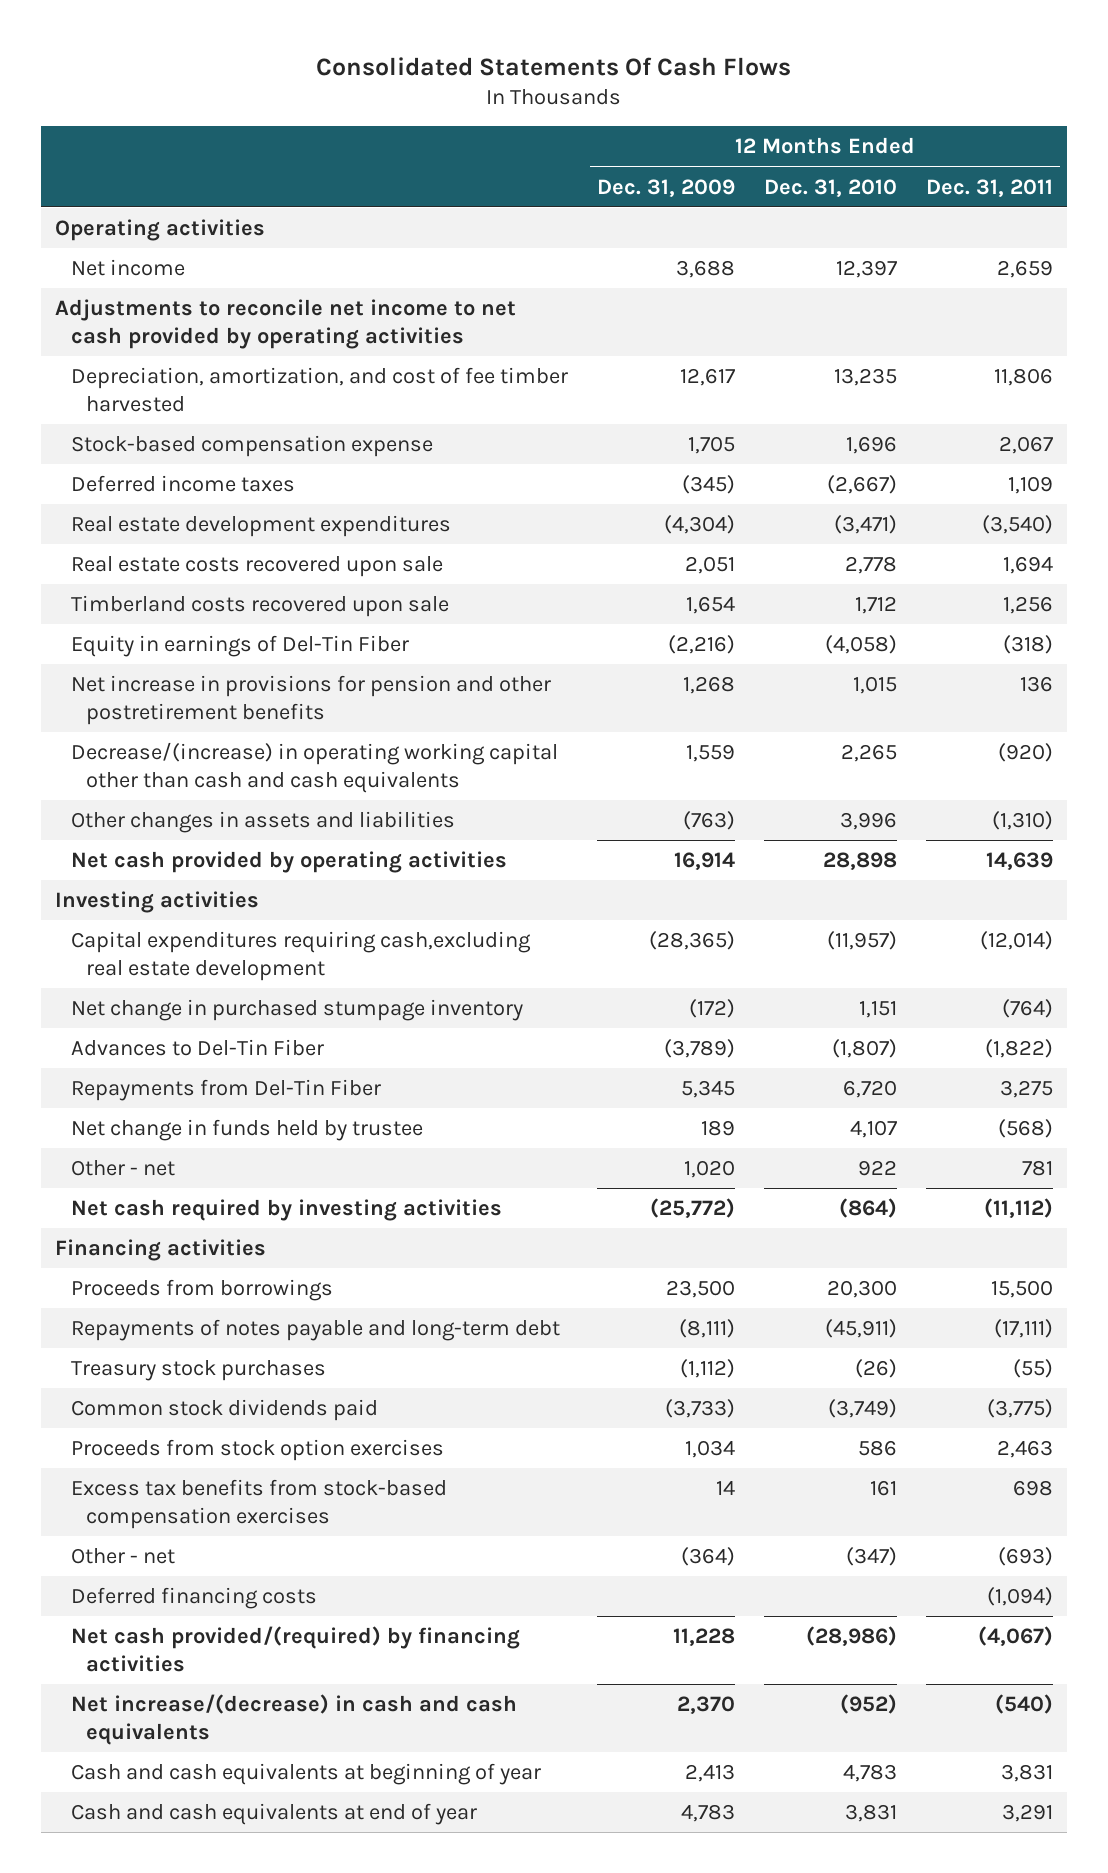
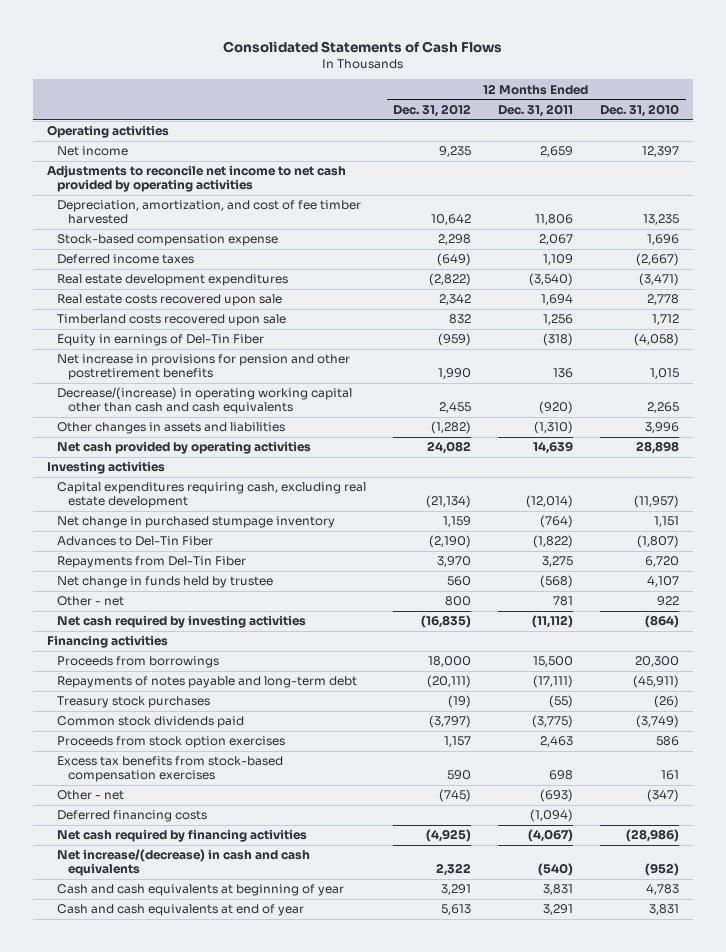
- Consolidated Statements Of Cash Flows
+ Consolidated Statements of Cash Flows
- | 12 Months Ended Dec. 31, 2009 | 12 Months Ended Dec. 31, 2010 | 12 Months Ended Dec. 31, 2011
+ | 12 Months Ended Dec. 31, 2012 | 12 Months Ended Dec. 31, 2011 | 12 Months Ended Dec. 31, 2010
- Capital expenditures requiring cash,excluding real estate development | (28,365) | (11,957) | (12,014)
+ Capital expenditures requiring cash, excluding real estate development | (21,134) | (12,014) | (11,957)
- Net cash provided/(required) by financing activities | 11,228 | (28,986) | (4,067)
+ Net cash required by financing activities | (4,925) | (4,067) | (28,986)

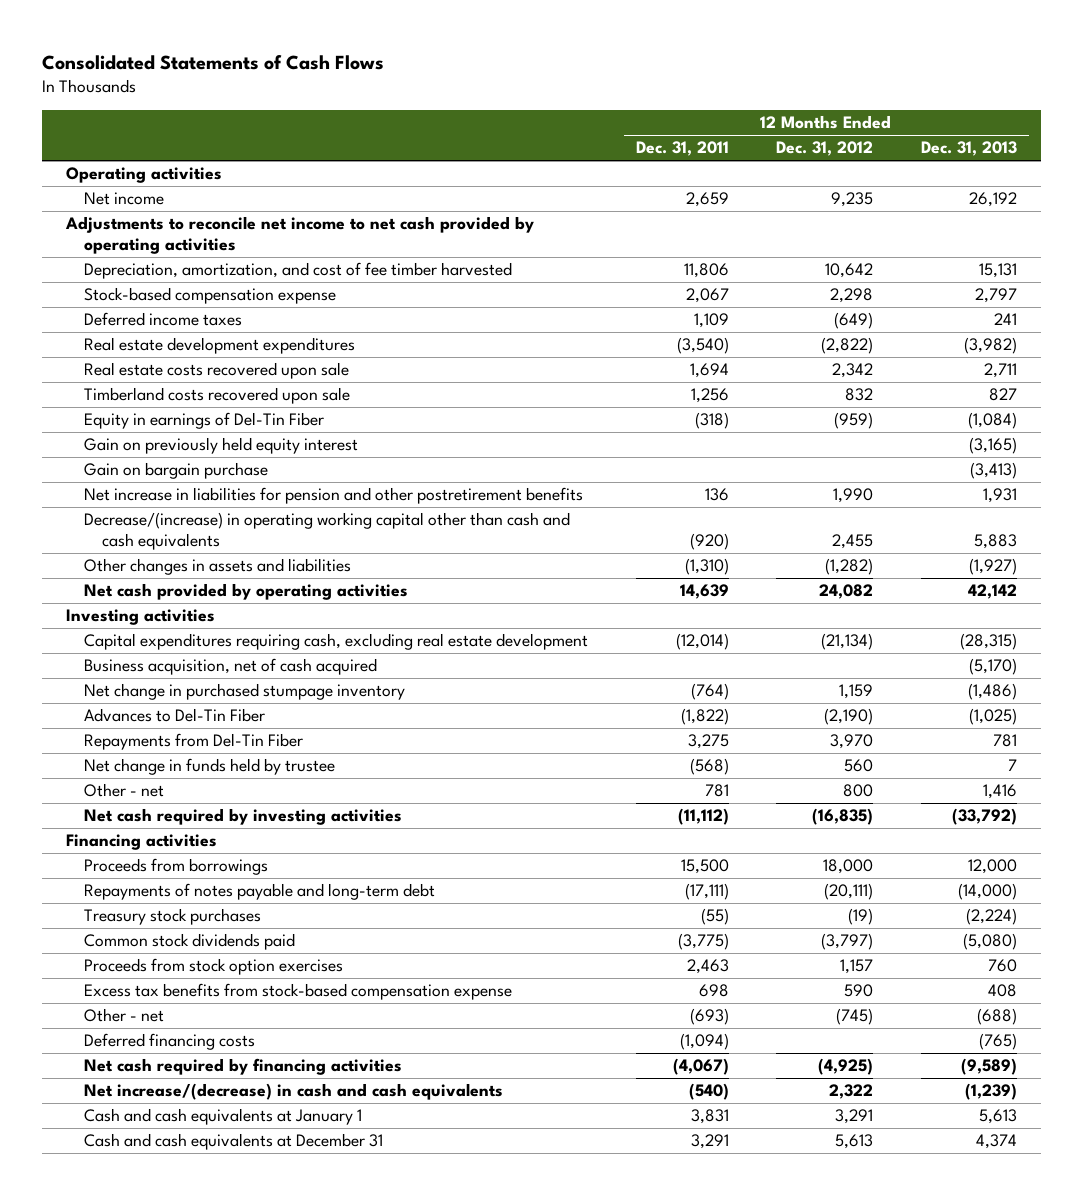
- | 12 Months Ended Dec. 31, 2012 | 12 Months Ended Dec. 31, 2011 | 12 Months Ended Dec. 31, 2010
+ | 12 Months Ended Dec. 31, 2011 | 12 Months Ended Dec. 31, 2012 | 12 Months Ended Dec. 31, 2013
- Net increase in provisions for pension and other postretirement benefits | 1,990 | 136 | 1,015
+ Gain on previously held equity interest | | | (3,165)
+ Gain on bargain purchase | | | (3,413)
+ Net increase in liabilities for pension and other postretirement benefits | 136 | 1,990 | 1,931
+ Business acquisition, net of cash acquired | | | (5,170)
- Excess tax benefits from stock-based compensation exercises | 590 | 698 | 161
+ Excess tax benefits from stock-based compensation expense | 698 | 590 | 408
- Cash and cash equivalents at beginning of year | 3,291 | 3,831 | 4,783
- Cash and cash equivalents at end of year | 5,613 | 3,291 | 3,831
+ Cash and cash equivalents at January 1 | 3,831 | 3,291 | 5,613
+ Cash and cash equivalents at December 31 | 3,291 | 5,613 | 4,374

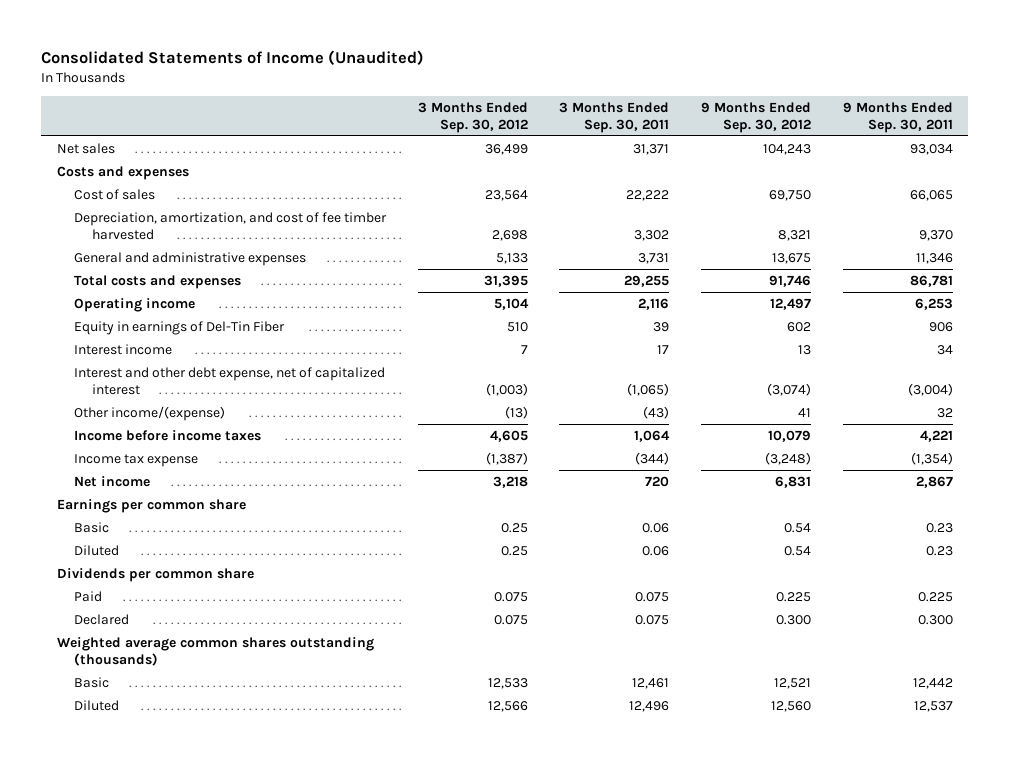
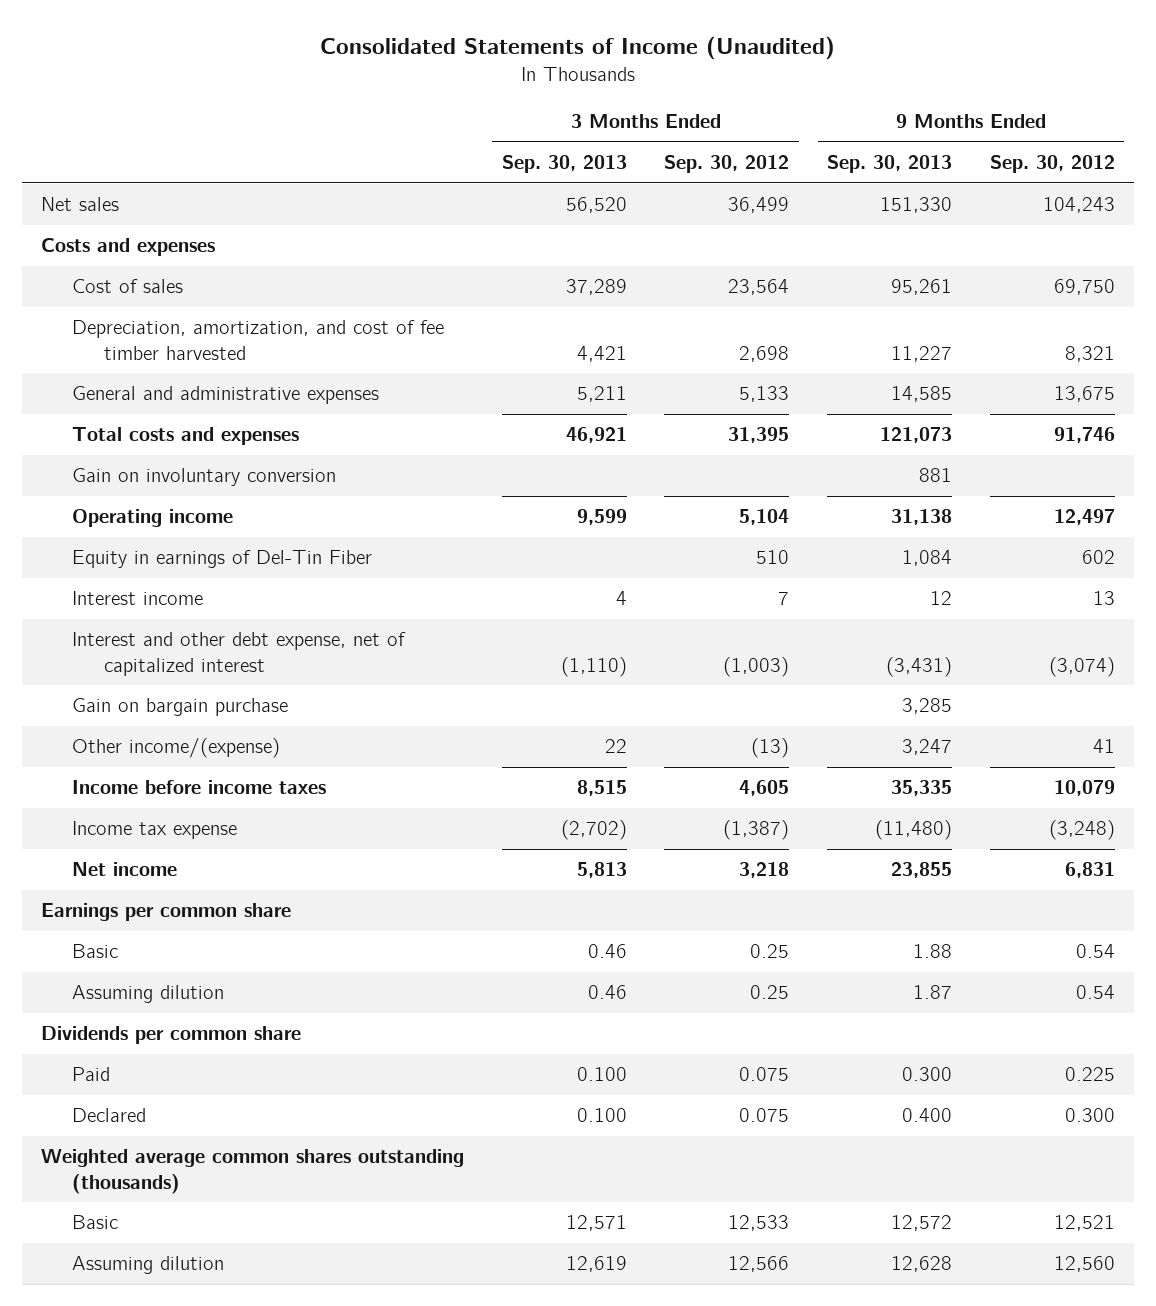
- | 3 Months Ended Sep. 30, 2012 | 3 Months Ended Sep. 30, 2011 | 9 Months Ended Sep. 30, 2012 | 9 Months Ended Sep. 30, 2011
+ | 3 Months Ended Sep. 30, 2013 | 3 Months Ended Sep. 30, 2012 | 9 Months Ended Sep. 30, 2013 | 9 Months Ended Sep. 30, 2012
+ Gain on involuntary conversion | | | 881 |
+ Gain on bargain purchase | | | 3,285 |
- Diluted | 0.25 | 0.06 | 0.54 | 0.23
+ Assuming dilution | 0.46 | 0.25 | 1.87 | 0.54
- Diluted | 12,566 | 12,496 | 12,560 | 12,537
+ Assuming dilution | 12,619 | 12,566 | 12,628 | 12,560

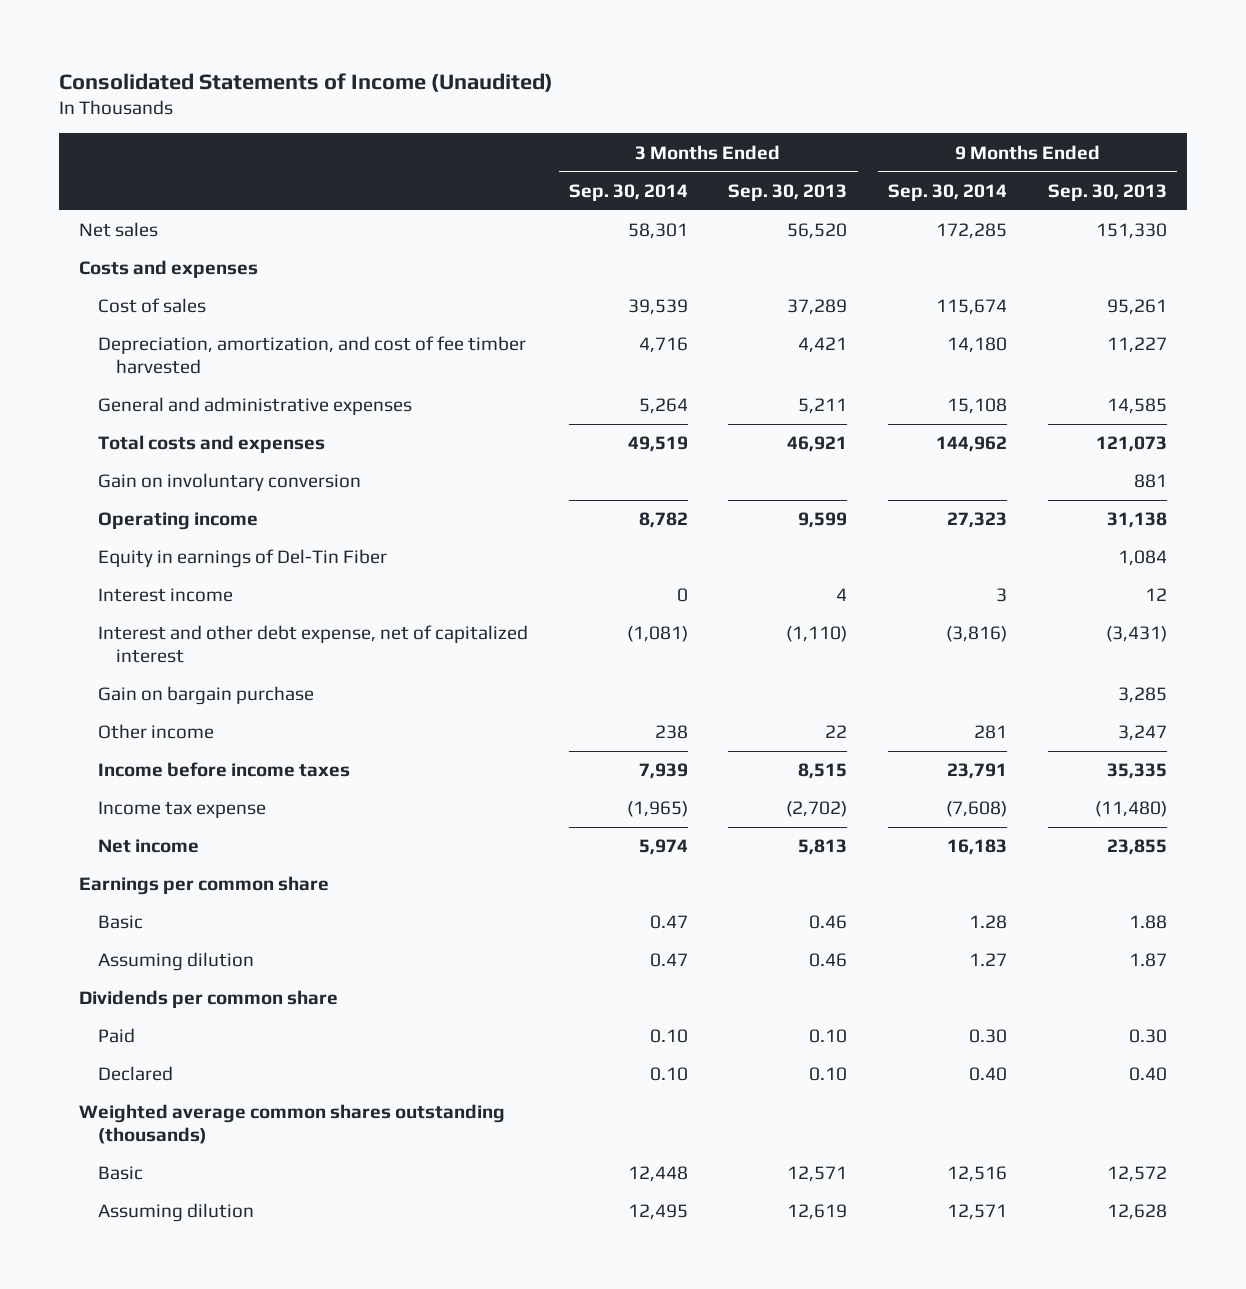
- | 3 Months Ended Sep. 30, 2013 | 3 Months Ended Sep. 30, 2012 | 9 Months Ended Sep. 30, 2013 | 9 Months Ended Sep. 30, 2012
+ | 3 Months Ended Sep. 30, 2014 | 3 Months Ended Sep. 30, 2013 | 9 Months Ended Sep. 30, 2014 | 9 Months Ended Sep. 30, 2013
- Other income/(expense) | 22 | (13) | 3,247 | 41
+ Other income | 238 | 22 | 281 | 3,247
- Paid | 0.100 | 0.075 | 0.300 | 0.225
- Declared | 0.100 | 0.075 | 0.400 | 0.300
+ Paid | 0.10 | 0.10 | 0.30 | 0.30
+ Declared | 0.10 | 0.10 | 0.40 | 0.40

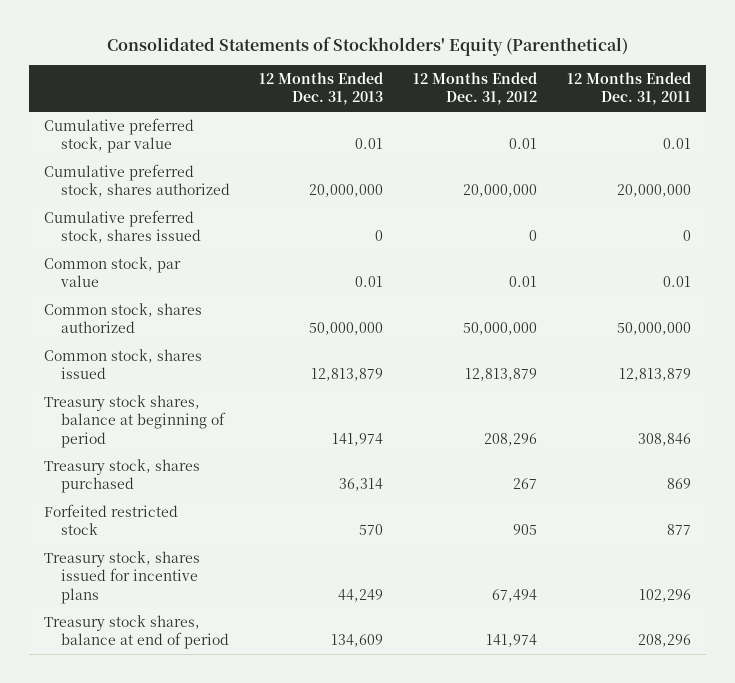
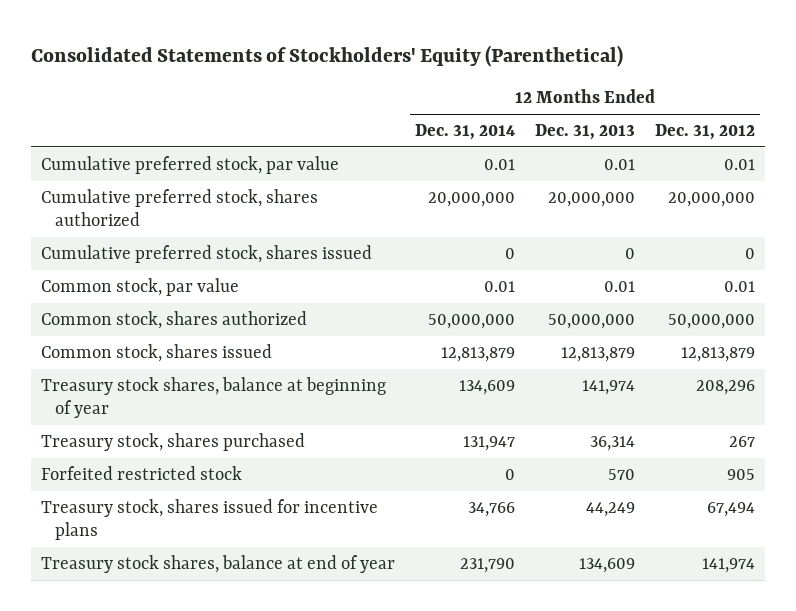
- | 12 Months Ended Dec. 31, 2013 | 12 Months Ended Dec. 31, 2012 | 12 Months Ended Dec. 31, 2011
+ | 12 Months Ended Dec. 31, 2014 | 12 Months Ended Dec. 31, 2013 | 12 Months Ended Dec. 31, 2012
- Treasury stock shares, balance at beginning of period | 141,974 | 208,296 | 308,846
+ Treasury stock shares, balance at beginning of year | 134,609 | 141,974 | 208,296
- Treasury stock shares, balance at end of period | 134,609 | 141,974 | 208,296
+ Treasury stock shares, balance at end of year | 231,790 | 134,609 | 141,974

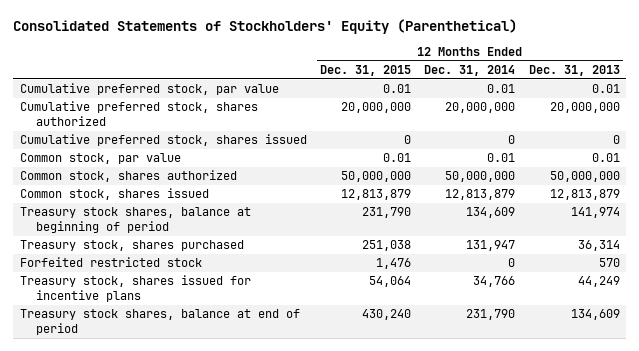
- | 12 Months Ended Dec. 31, 2014 | 12 Months Ended Dec. 31, 2013 | 12 Months Ended Dec. 31, 2012
+ | 12 Months Ended Dec. 31, 2015 | 12 Months Ended Dec. 31, 2014 | 12 Months Ended Dec. 31, 2013
- Treasury stock shares, balance at beginning of year | 134,609 | 141,974 | 208,296
+ Treasury stock shares, balance at beginning of period | 231,790 | 134,609 | 141,974
- Treasury stock shares, balance at end of year | 231,790 | 134,609 | 141,974
+ Treasury stock shares, balance at end of period | 430,240 | 231,790 | 134,609

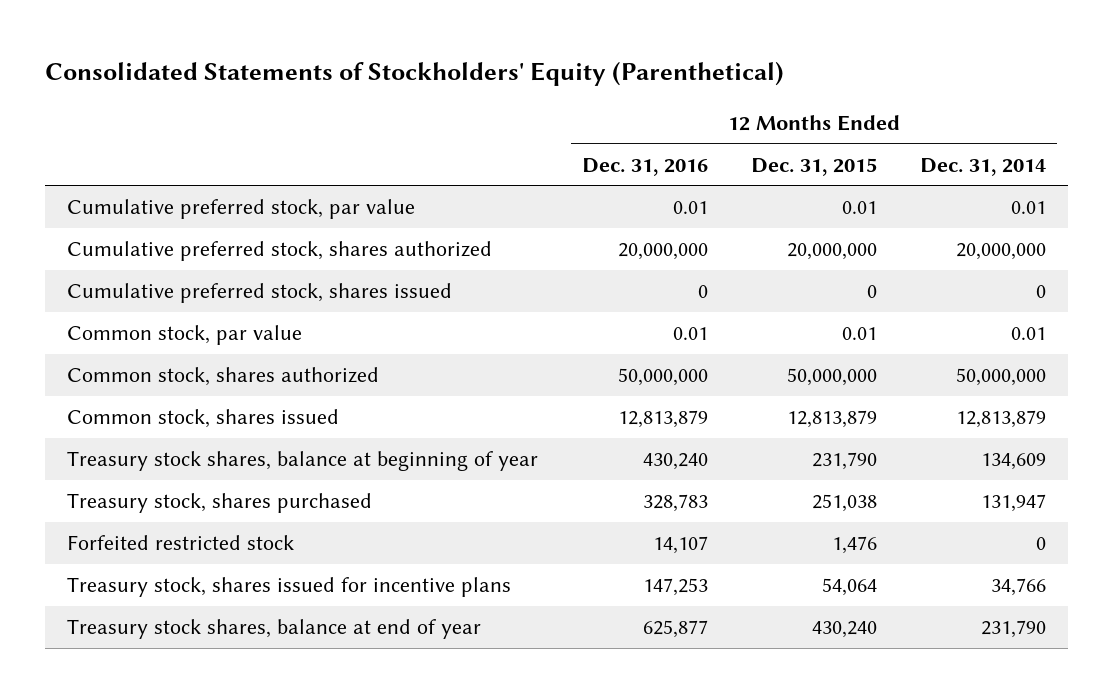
- | 12 Months Ended Dec. 31, 2015 | 12 Months Ended Dec. 31, 2014 | 12 Months Ended Dec. 31, 2013
+ | 12 Months Ended Dec. 31, 2016 | 12 Months Ended Dec. 31, 2015 | 12 Months Ended Dec. 31, 2014
- Treasury stock shares, balance at beginning of period | 231,790 | 134,609 | 141,974
+ Treasury stock shares, balance at beginning of year | 430,240 | 231,790 | 134,609
- Treasury stock shares, balance at end of period | 430,240 | 231,790 | 134,609
+ Treasury stock shares, balance at end of year | 625,877 | 430,240 | 231,790

